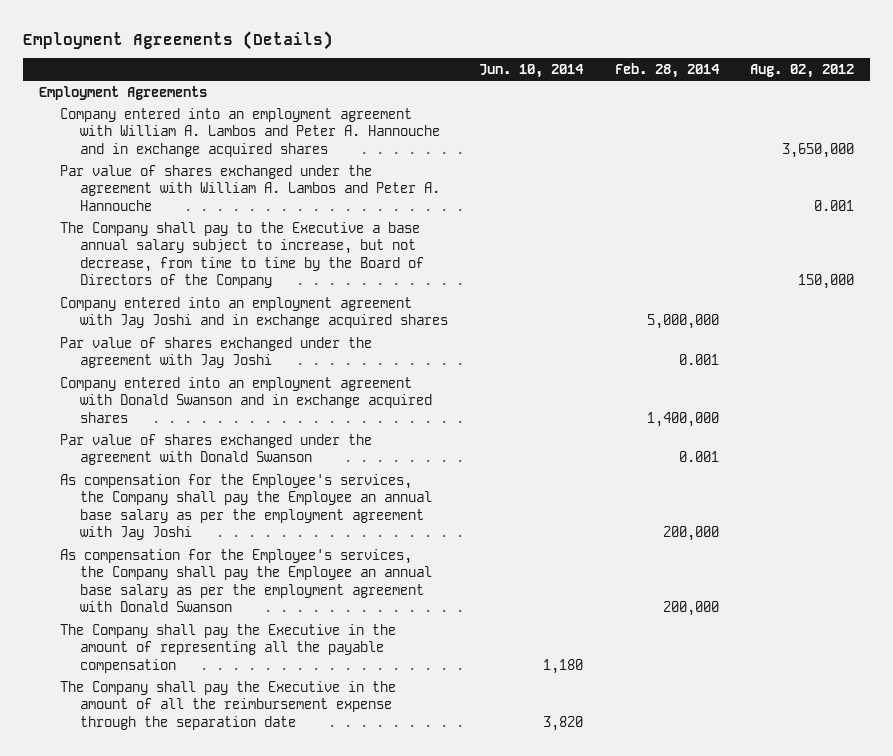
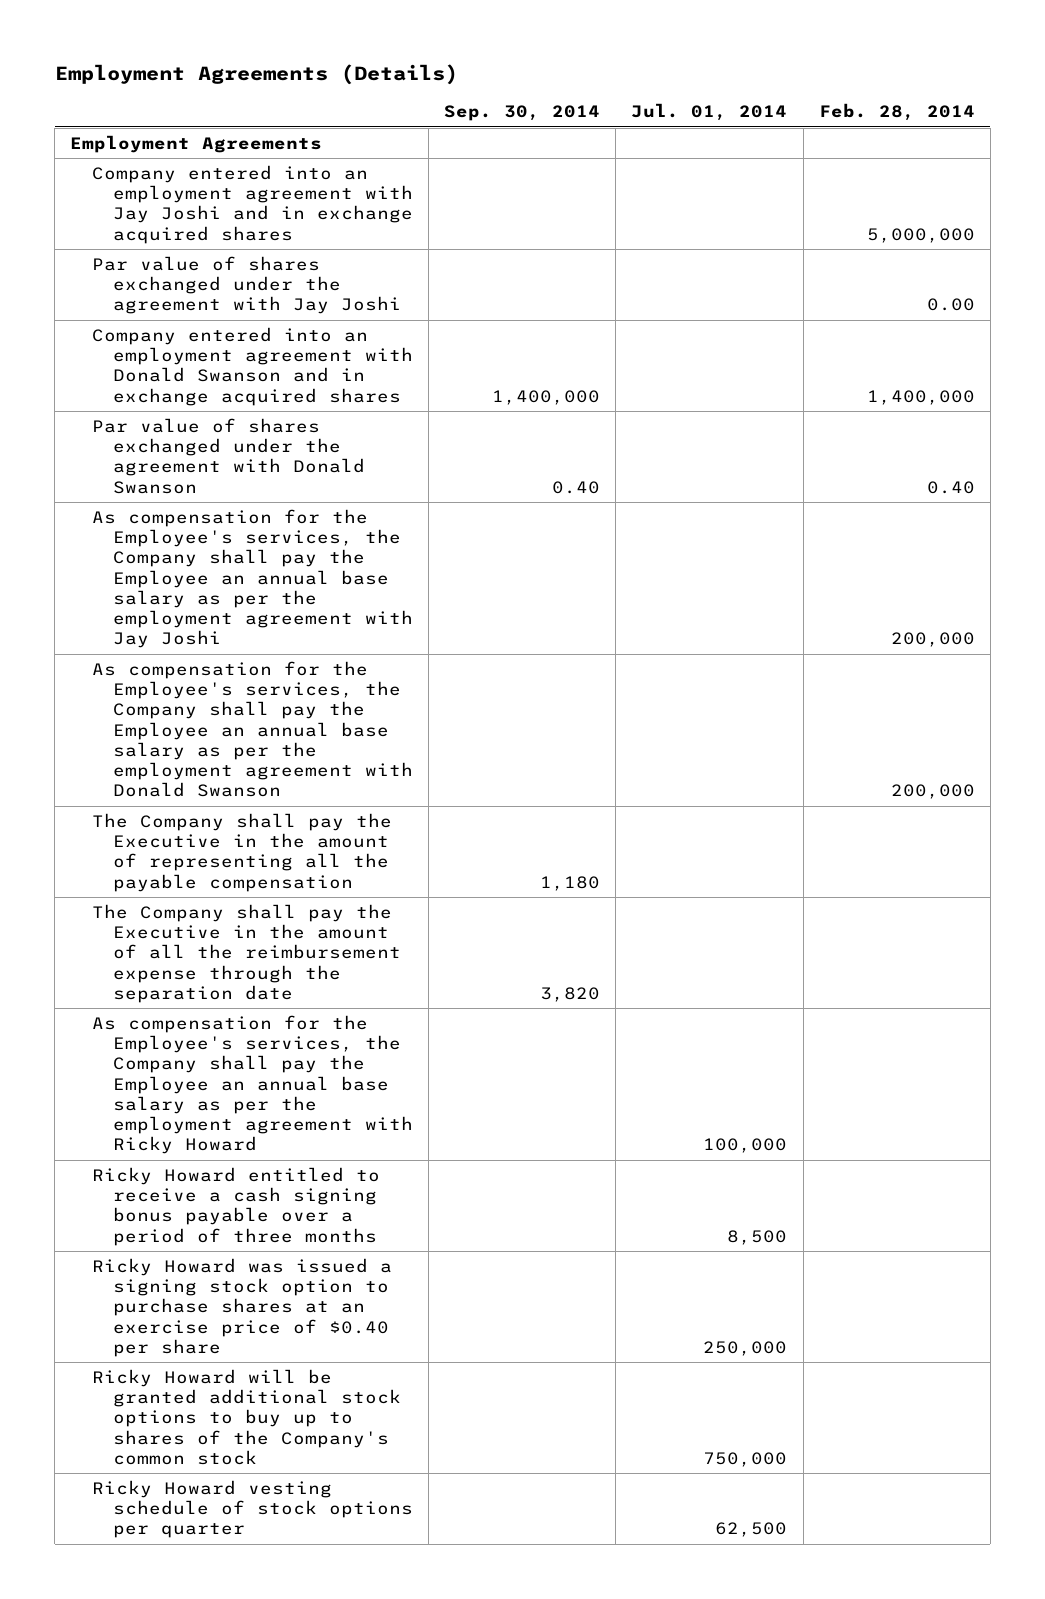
- | Jun. 10, 2014 | Feb. 28, 2014 | Aug. 02, 2012
+ | Sep. 30, 2014 | Jul. 01, 2014 | Feb. 28, 2014
- Company entered into an employment agreement with William A. Lambos and Peter A. Hannouche and in exchange acquired shares | | | 3,650,000
- Par value of shares exchanged under the agreement with William A. Lambos and Peter A. Hannouche | | | 0.001
- The Company shall pay to the Executive a base annual salary subject to increase, but not decrease, from time to time by the Board of Directors of the Company | | | 150,000
- Par value of shares exchanged under the agreement with Jay Joshi | | 0.001 |
+ Par value of shares exchanged under the agreement with Jay Joshi | | | 0.00
- Par value of shares exchanged under the agreement with Donald Swanson | | 0.001 |
+ Par value of shares exchanged under the agreement with Donald Swanson | 0.40 | | 0.40
+ As compensation for the Employee's services, the Company shall pay the Employee an annual base salary as per the employment agreement with Ricky Howard | | 100,000 |
+ Ricky Howard entitled to receive a cash signing bonus payable over a period of three months | | 8,500 |
+ Ricky Howard was issued a signing stock option to purchase shares at an exercise price of $0.40 per share | | 250,000 |
+ Ricky Howard will be granted additional stock options to buy up to shares of the Company's common stock | | 750,000 |
+ Ricky Howard vesting schedule of stock options per quarter | | 62,500 |

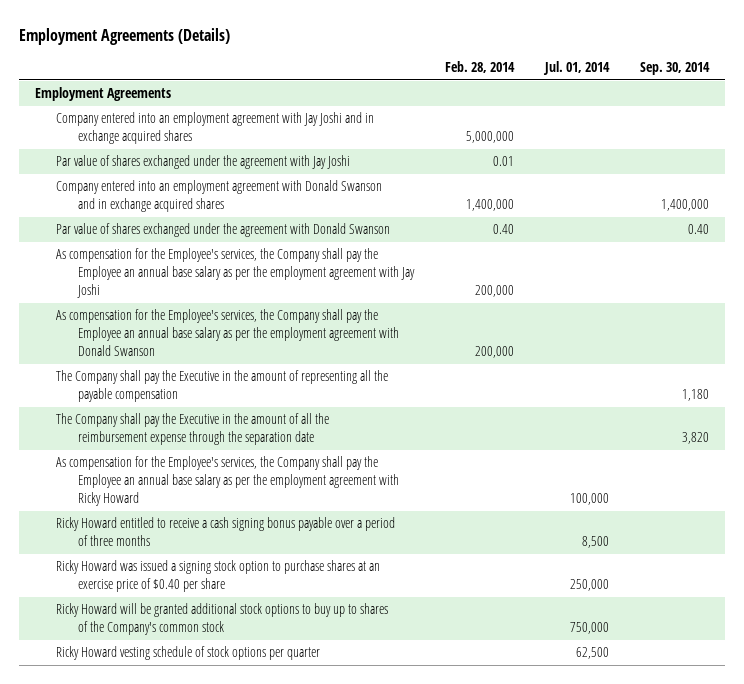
- | Sep. 30, 2014 | Jul. 01, 2014 | Feb. 28, 2014
+ | Feb. 28, 2014 | Jul. 01, 2014 | Sep. 30, 2014
- Par value of shares exchanged under the agreement with Jay Joshi | | | 0.00
+ Par value of shares exchanged under the agreement with Jay Joshi | 0.01 | |

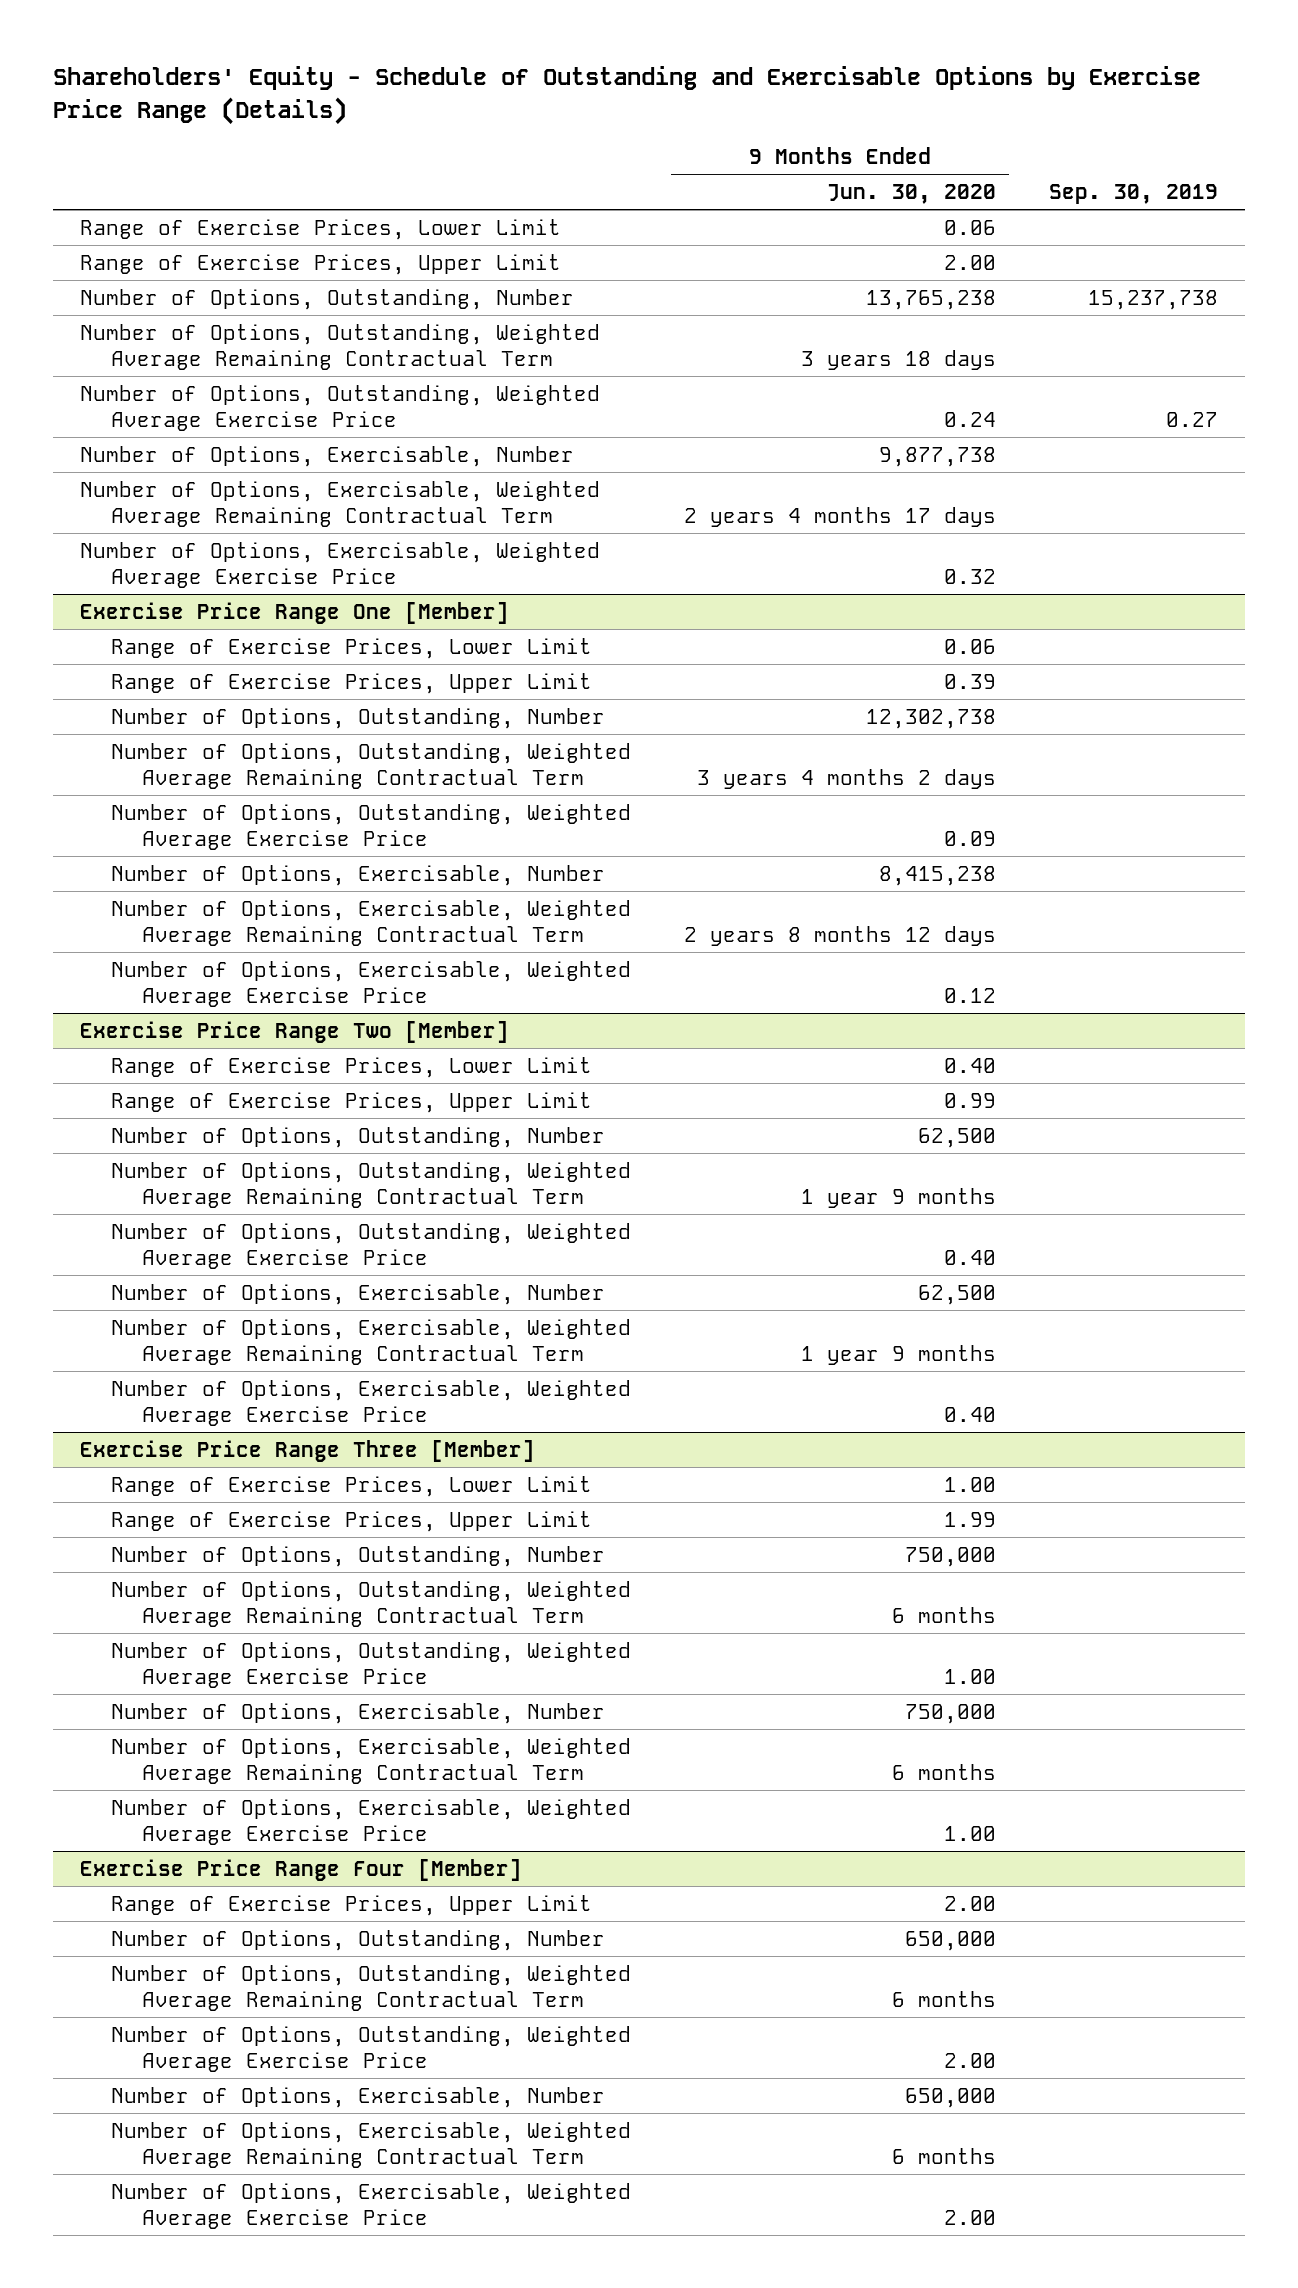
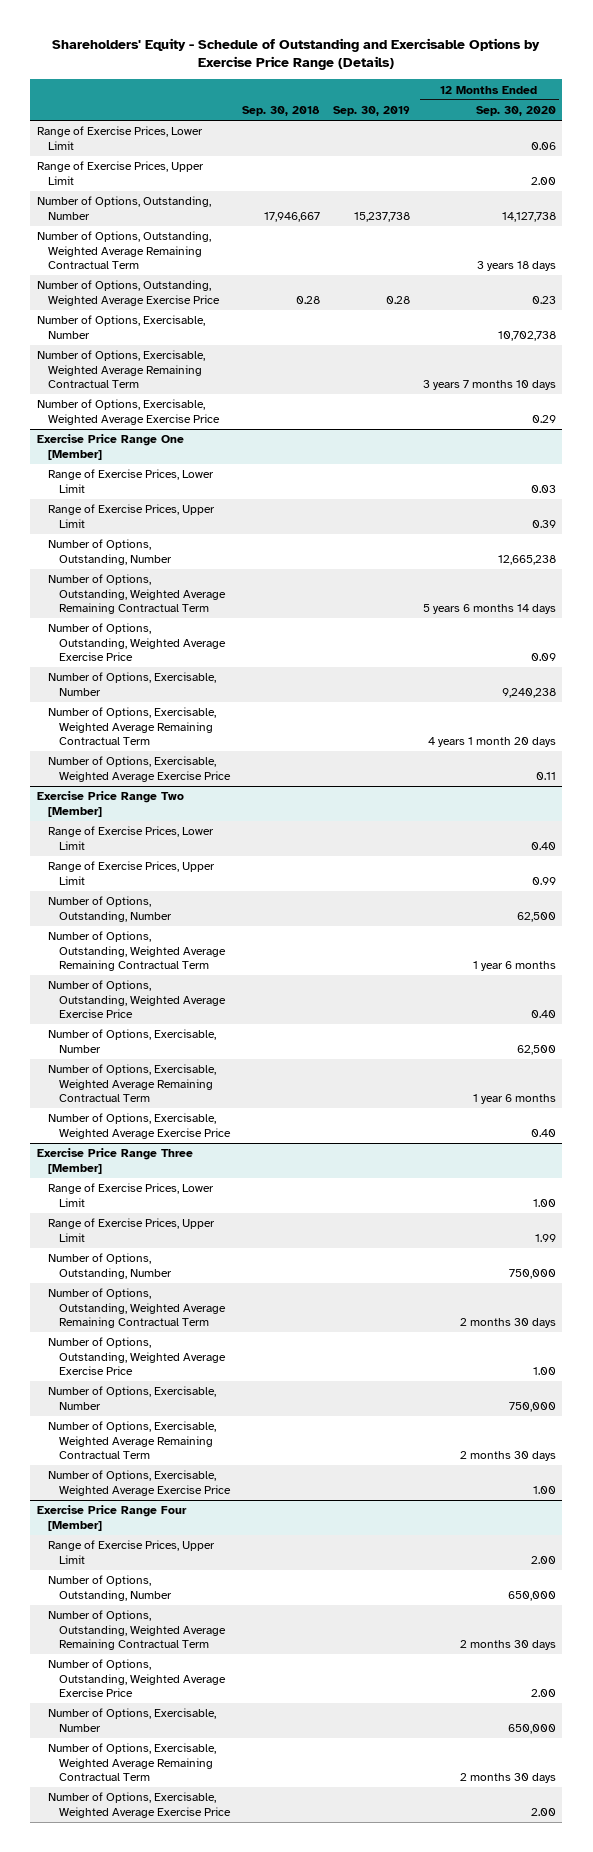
- | 9 Months Ended Jun. 30, 2020 | Sep. 30, 2019
+ | Sep. 30, 2018 | Sep. 30, 2019 | 12 Months Ended Sep. 30, 2020
- Number of Options, Outstanding, Weighted Average Exercise Price | 0.24 | 0.27
+ Number of Options, Outstanding, Weighted Average Exercise Price | 0.28 | 0.28 | 0.23

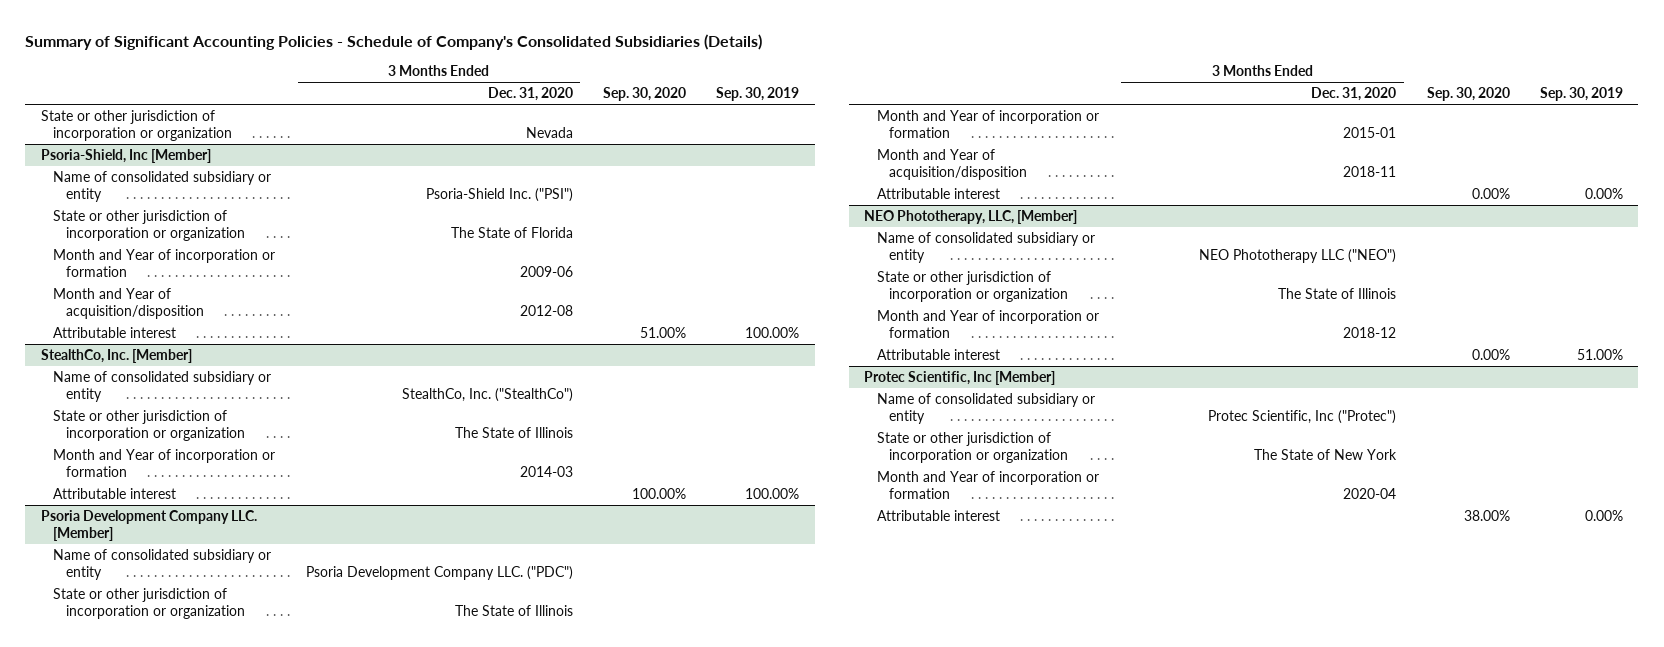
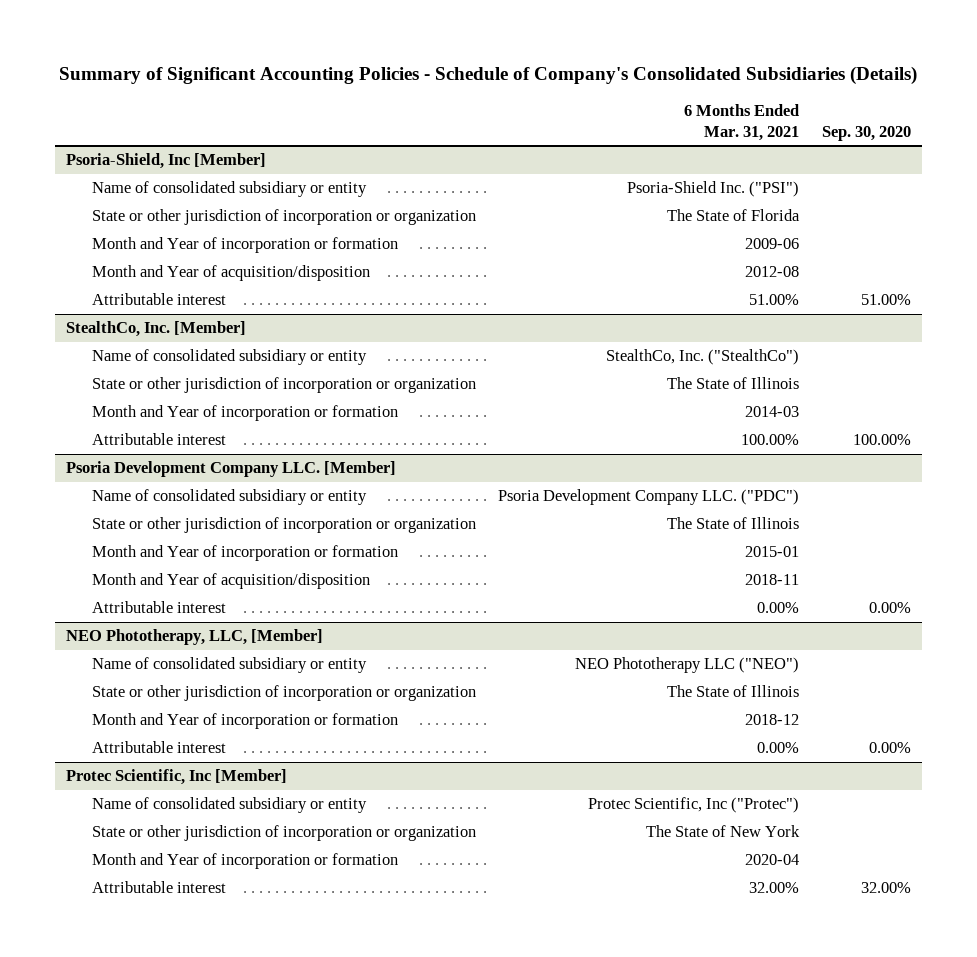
- | 3 Months Ended Dec. 31, 2020 | Sep. 30, 2020 | Sep. 30, 2019
+ | 6 Months Ended Mar. 31, 2021 | Sep. 30, 2020
- State or other jurisdiction of incorporation or organization | Nevada | |
@ Protec Scientific, Inc [Member]
- Attributable interest | | 38.00% | 0.00%
+ Attributable interest | 32.00% | 32.00%

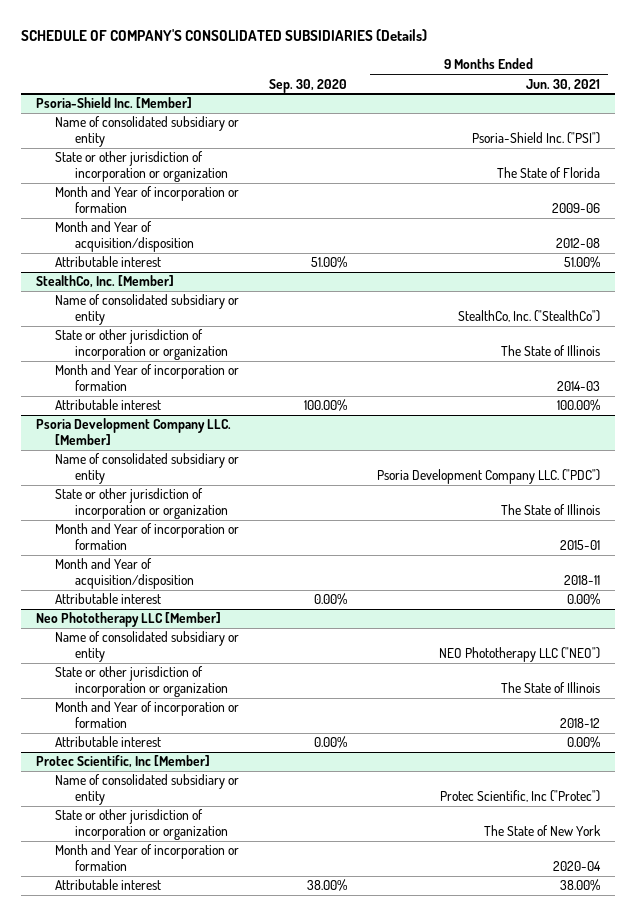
- Summary of Significant Accounting Policies - Schedule of Company's Consolidated Subsidiaries (Details)
+ SCHEDULE OF COMPANY'S CONSOLIDATED SUBSIDIARIES (Details)
- | 6 Months Ended Mar. 31, 2021 | Sep. 30, 2020
+ | Sep. 30, 2020 | 9 Months Ended Jun. 30, 2021
- Psoria-Shield, Inc [Member]
+ Psoria-Shield Inc. [Member]
- NEO Phototherapy, LLC, [Member]
+ Neo Phototherapy LLC [Member]
@ Protec Scientific, Inc [Member]
- Attributable interest | 32.00% | 32.00%
+ Attributable interest | 38.00% | 38.00%

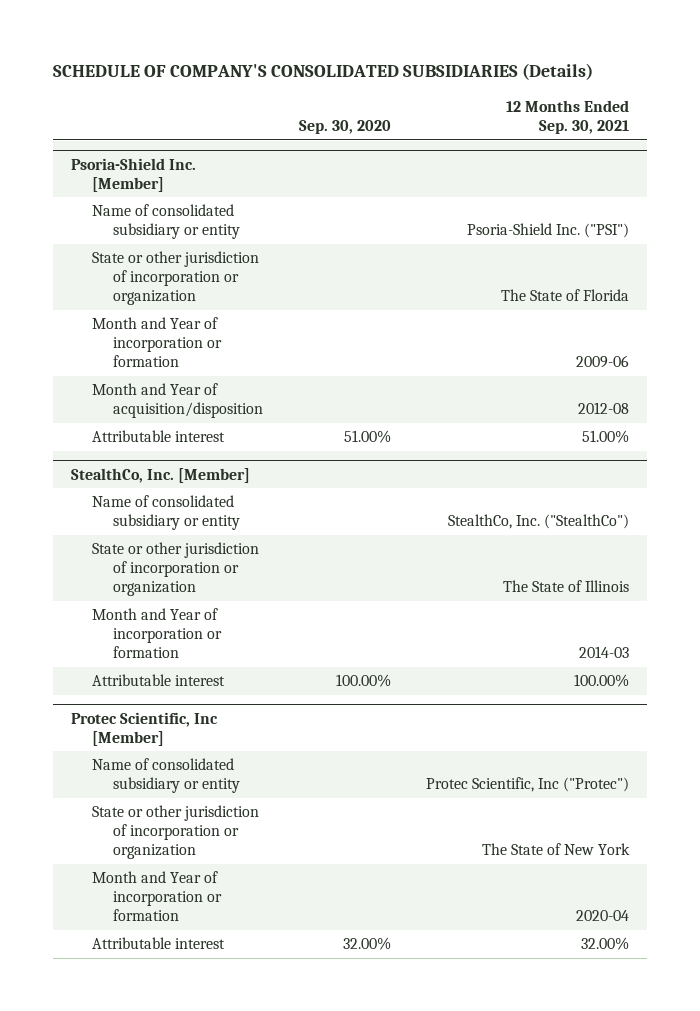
- | Sep. 30, 2020 | 9 Months Ended Jun. 30, 2021
+ | Sep. 30, 2020 | 12 Months Ended Sep. 30, 2021
- Psoria Development Company LLC. [Member]
- Name of consolidated subsidiary or entity | | Psoria Development Company LLC. ("PDC")
- State or other jurisdiction of incorporation or organization | | The State of Illinois
- Month and Year of incorporation or formation | | 2015-01
- Month and Year of acquisition/disposition | | 2018-11
- Attributable interest | 0.00% | 0.00%
- Neo Phototherapy LLC [Member]
- Name of consolidated subsidiary or entity | | NEO Phototherapy LLC ("NEO")
- State or other jurisdiction of incorporation or organization | | The State of Illinois
- Month and Year of incorporation or formation | | 2018-12
- Attributable interest | 0.00% | 0.00%
@ Protec Scientific, Inc [Member]
- Attributable interest | 38.00% | 38.00%
+ Attributable interest | 32.00% | 32.00%

